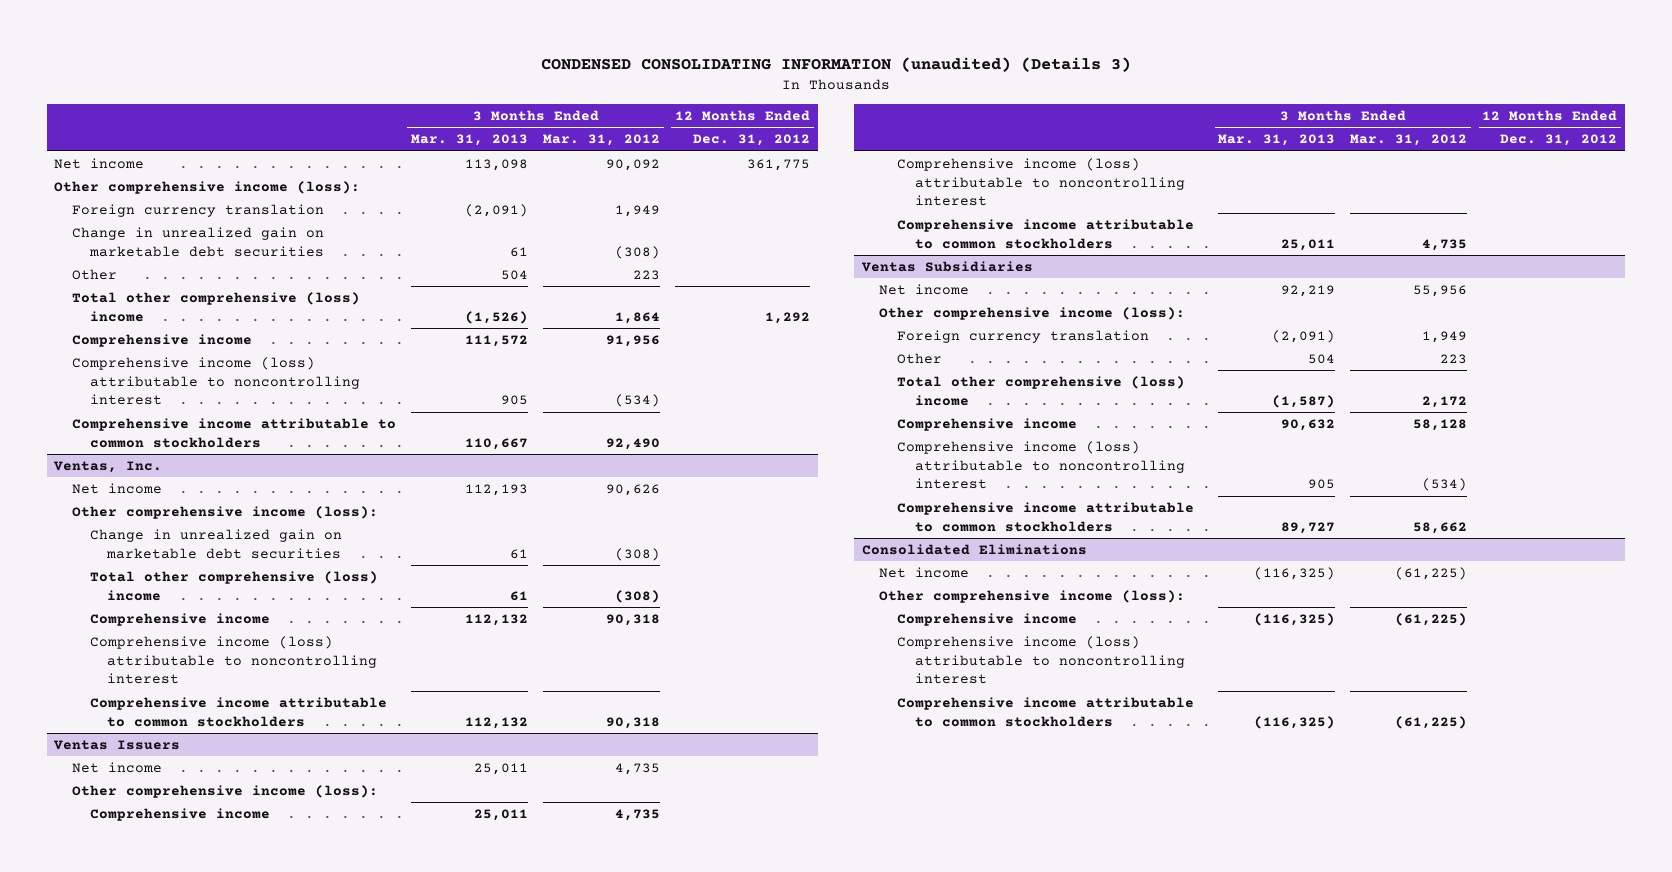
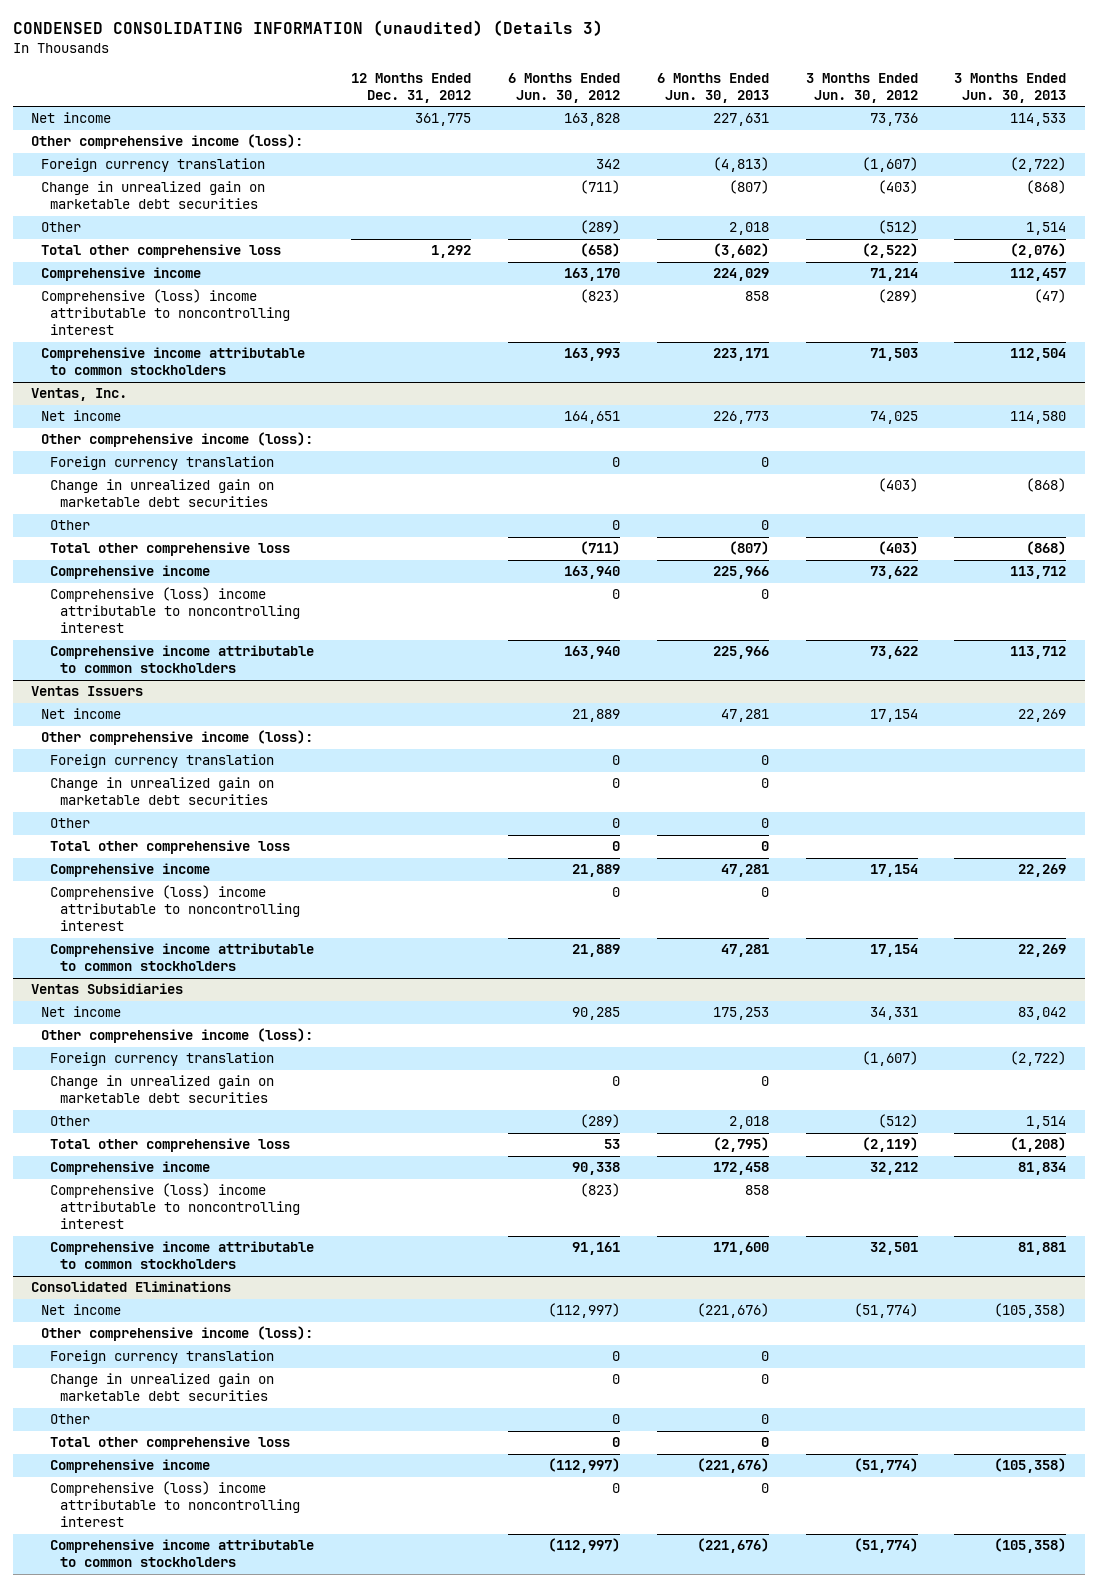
- | 3 Months Ended Mar. 31, 2013 | 3 Months Ended Mar. 31, 2012 | 12 Months Ended Dec. 31, 2012
+ | 12 Months Ended Dec. 31, 2012 | 6 Months Ended Jun. 30, 2012 | 6 Months Ended Jun. 30, 2013 | 3 Months Ended Jun. 30, 2012 | 3 Months Ended Jun. 30, 2013
- Total other comprehensive (loss) income | (1,526) | 1,864 | 1,292
+ Total other comprehensive loss | 1,292 | (658) | (3,602) | (2,522) | (2,076)
- Comprehensive income (loss) attributable to noncontrolling interest | 905 | (534) |
+ Comprehensive (loss) income attributable to noncontrolling interest | | (823) | 858 | (289) | (47)
@ Ventas, Inc.
+ Foreign currency translation | | 0 | 0 | |
- Total other comprehensive (loss) income | 61 | (308) |
+ Other | | 0 | 0 | |
+ Total other comprehensive loss | | (711) | (807) | (403) | (868)
- Comprehensive income (loss) attributable to noncontrolling interest
+ Comprehensive (loss) income attributable to noncontrolling interest | | 0 | 0 | |
@ Ventas Issuers
+ Foreign currency translation | | 0 | 0 | |
+ Change in unrealized gain on marketable debt securities | | 0 | 0 | |
+ Other | | 0 | 0 | |
+ Total other comprehensive loss | | 0 | 0 | |
- Comprehensive income (loss) attributable to noncontrolling interest
+ Comprehensive (loss) income attributable to noncontrolling interest | | 0 | 0 | |
@ Ventas Subsidiaries
+ Change in unrealized gain on marketable debt securities | | 0 | 0 | |
- Total other comprehensive (loss) income | (1,587) | 2,172 |
+ Total other comprehensive loss | | 53 | (2,795) | (2,119) | (1,208)
- Comprehensive income (loss) attributable to noncontrolling interest | 905 | (534) |
+ Comprehensive (loss) income attributable to noncontrolling interest | | (823) | 858 | |
@ Consolidated Eliminations
+ Foreign currency translation | | 0 | 0 | |
+ Change in unrealized gain on marketable debt securities | | 0 | 0 | |
+ Other | | 0 | 0 | |
+ Total other comprehensive loss | | 0 | 0 | |
- Comprehensive income (loss) attributable to noncontrolling interest
+ Comprehensive (loss) income attributable to noncontrolling interest | | 0 | 0 | |

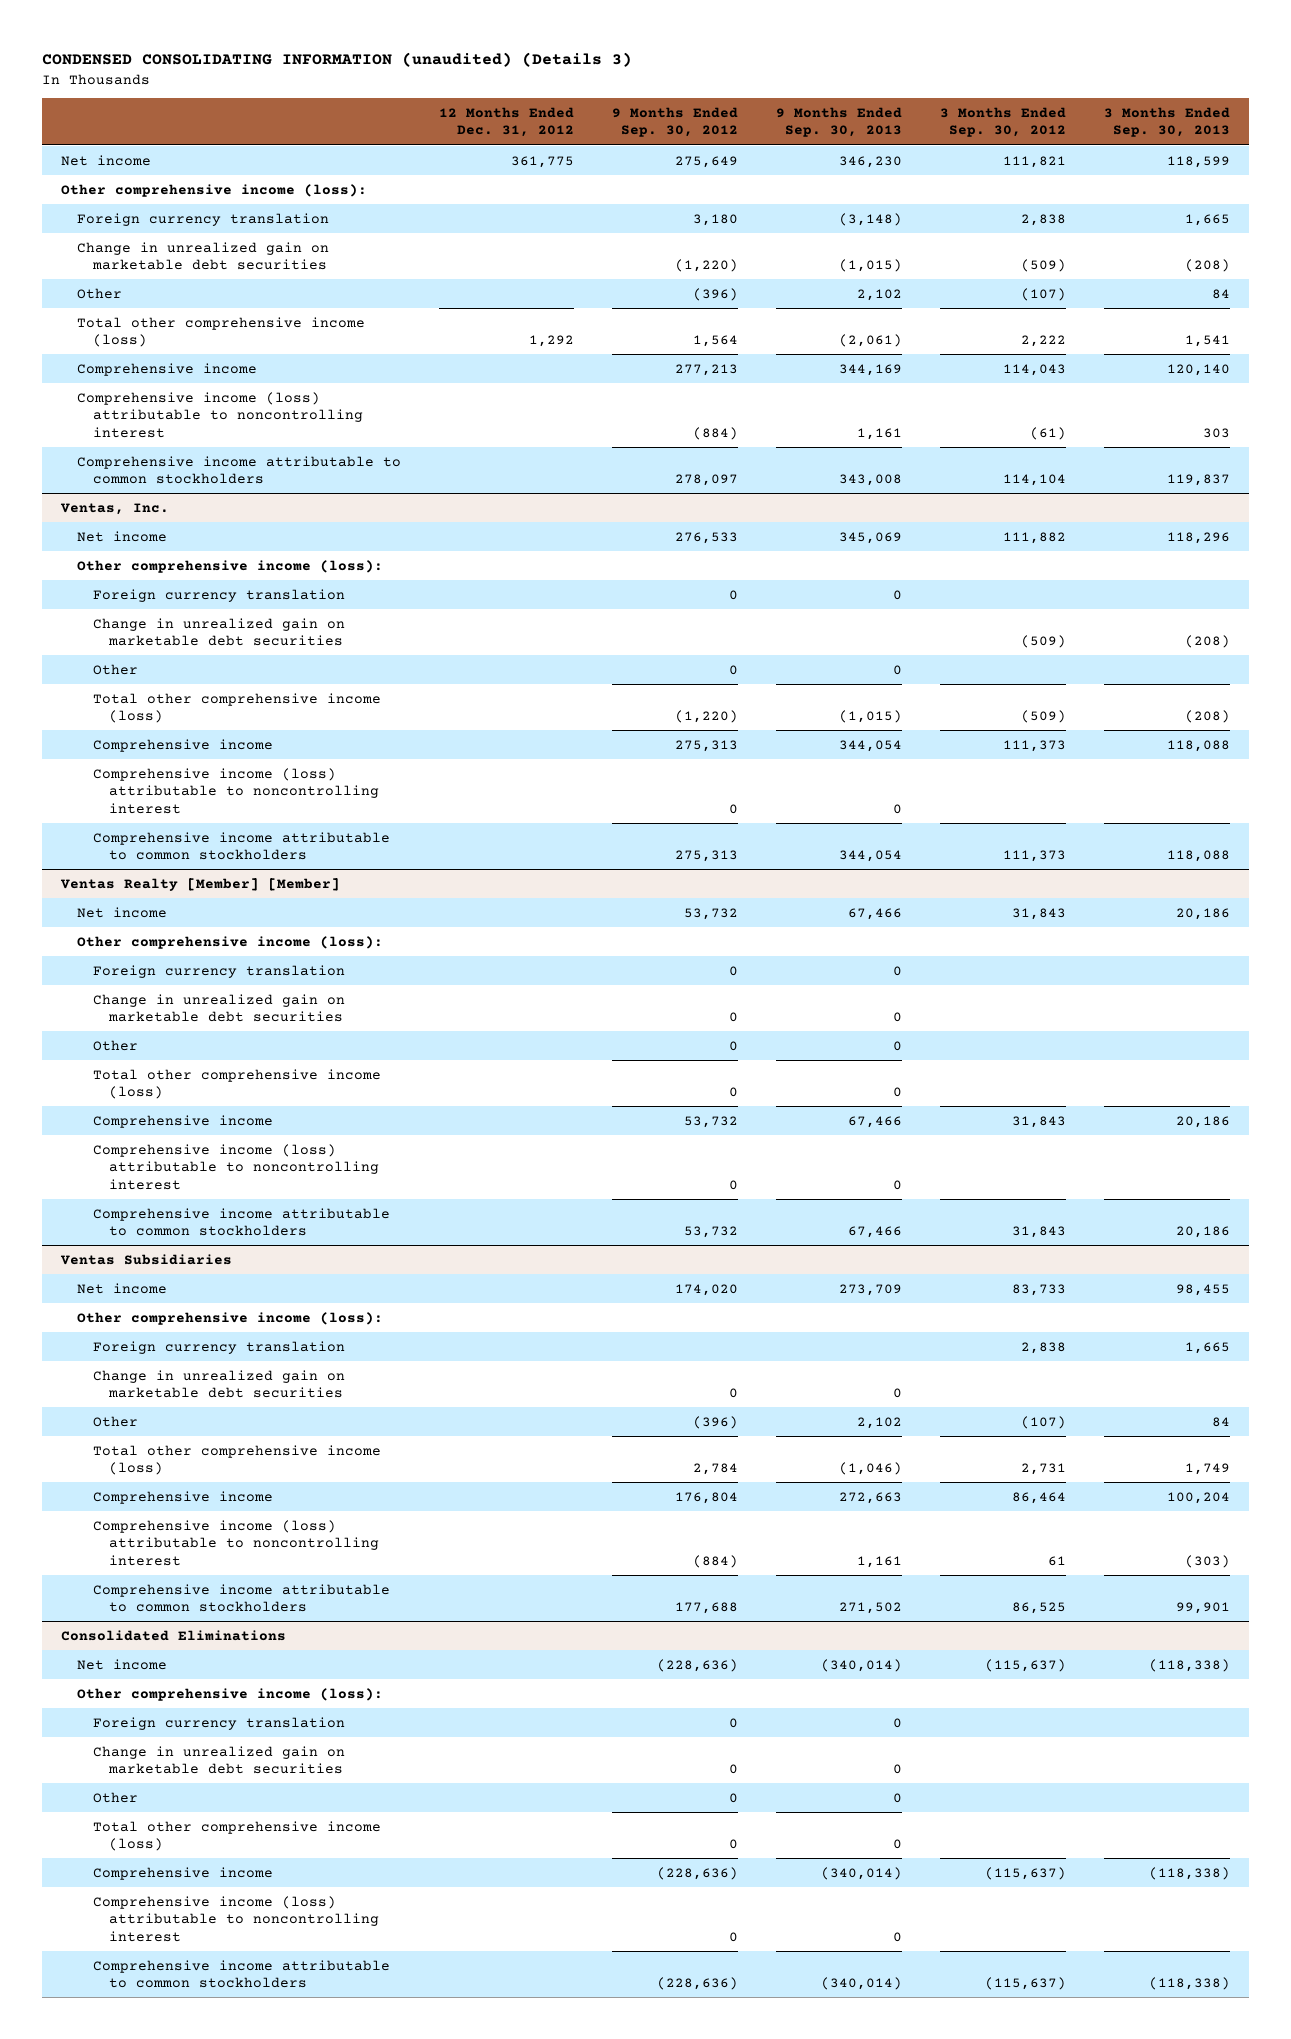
- | 12 Months Ended Dec. 31, 2012 | 6 Months Ended Jun. 30, 2012 | 6 Months Ended Jun. 30, 2013 | 3 Months Ended Jun. 30, 2012 | 3 Months Ended Jun. 30, 2013
+ | 12 Months Ended Dec. 31, 2012 | 9 Months Ended Sep. 30, 2012 | 9 Months Ended Sep. 30, 2013 | 3 Months Ended Sep. 30, 2012 | 3 Months Ended Sep. 30, 2013
- Total other comprehensive loss | 1,292 | (658) | (3,602) | (2,522) | (2,076)
+ Total other comprehensive income (loss) | 1,292 | 1,564 | (2,061) | 2,222 | 1,541
- Comprehensive (loss) income attributable to noncontrolling interest | | (823) | 858 | (289) | (47)
+ Comprehensive income (loss) attributable to noncontrolling interest | | (884) | 1,161 | (61) | 303
@ Ventas, Inc.
- Total other comprehensive loss | | (711) | (807) | (403) | (868)
+ Total other comprehensive income (loss) | | (1,220) | (1,015) | (509) | (208)
- Comprehensive (loss) income attributable to noncontrolling interest | | 0 | 0 | |
+ Comprehensive income (loss) attributable to noncontrolling interest | | 0 | 0 | |
- Ventas Issuers
- Net income | | 21,889 | 47,281 | 17,154 | 22,269
- Other comprehensive income (loss):
- Foreign currency translation | | 0 | 0 | |
- Change in unrealized gain on marketable debt securities | | 0 | 0 | |
- Other | | 0 | 0 | |
- Total other comprehensive loss | | 0 | 0 | |
- Comprehensive income | | 21,889 | 47,281 | 17,154 | 22,269
- Comprehensive (loss) income attributable to noncontrolling interest | | 0 | 0 | |
- Comprehensive income attributable to common stockholders | | 21,889 | 47,281 | 17,154 | 22,269
+ Ventas Realty [Member] [Member]
+ Net income | | 53,732 | 67,466 | 31,843 | 20,186
+ Other comprehensive income (loss):
+ Foreign currency translation | | 0 | 0 | |
+ Change in unrealized gain on marketable debt securities | | 0 | 0 | |
+ Other | | 0 | 0 | |
+ Total other comprehensive income (loss) | | 0 | 0 | |
+ Comprehensive income | | 53,732 | 67,466 | 31,843 | 20,186
+ Comprehensive income (loss) attributable to noncontrolling interest | | 0 | 0 | |
+ Comprehensive income attributable to common stockholders | | 53,732 | 67,466 | 31,843 | 20,186
@ Ventas Subsidiaries
- Total other comprehensive loss | | 53 | (2,795) | (2,119) | (1,208)
+ Total other comprehensive income (loss) | | 2,784 | (1,046) | 2,731 | 1,749
- Comprehensive (loss) income attributable to noncontrolling interest | | (823) | 858 | |
+ Comprehensive income (loss) attributable to noncontrolling interest | | (884) | 1,161 | 61 | (303)
@ Consolidated Eliminations
- Total other comprehensive loss | | 0 | 0 | |
+ Total other comprehensive income (loss) | | 0 | 0 | |
- Comprehensive (loss) income attributable to noncontrolling interest | | 0 | 0 | |
+ Comprehensive income (loss) attributable to noncontrolling interest | | 0 | 0 | |

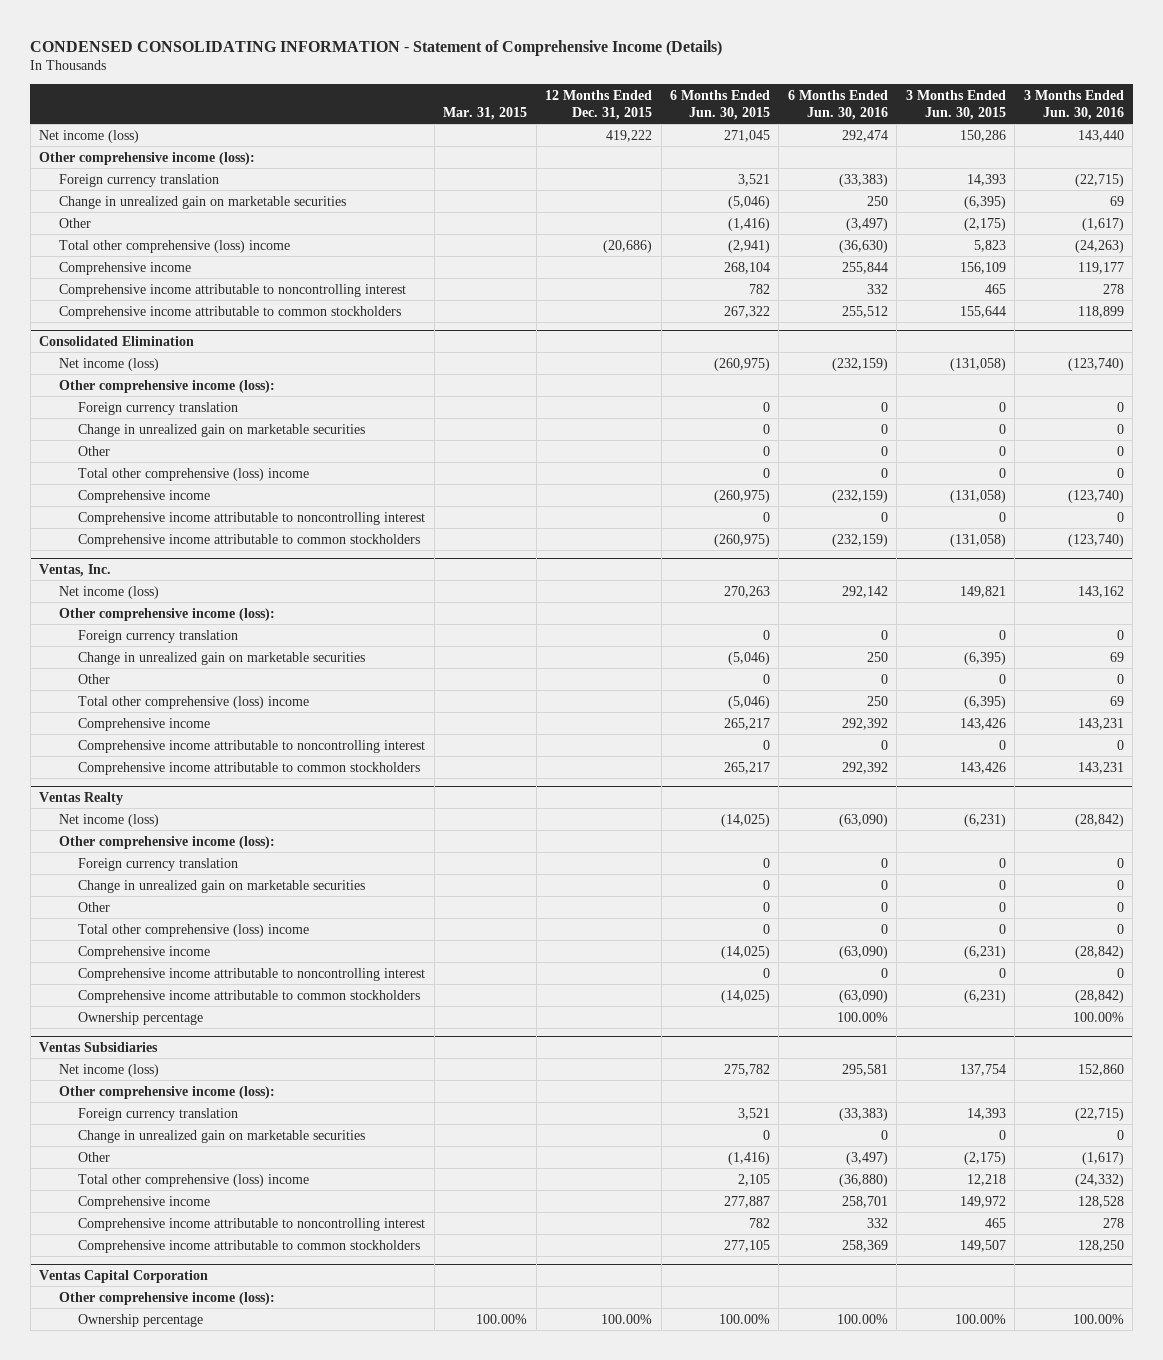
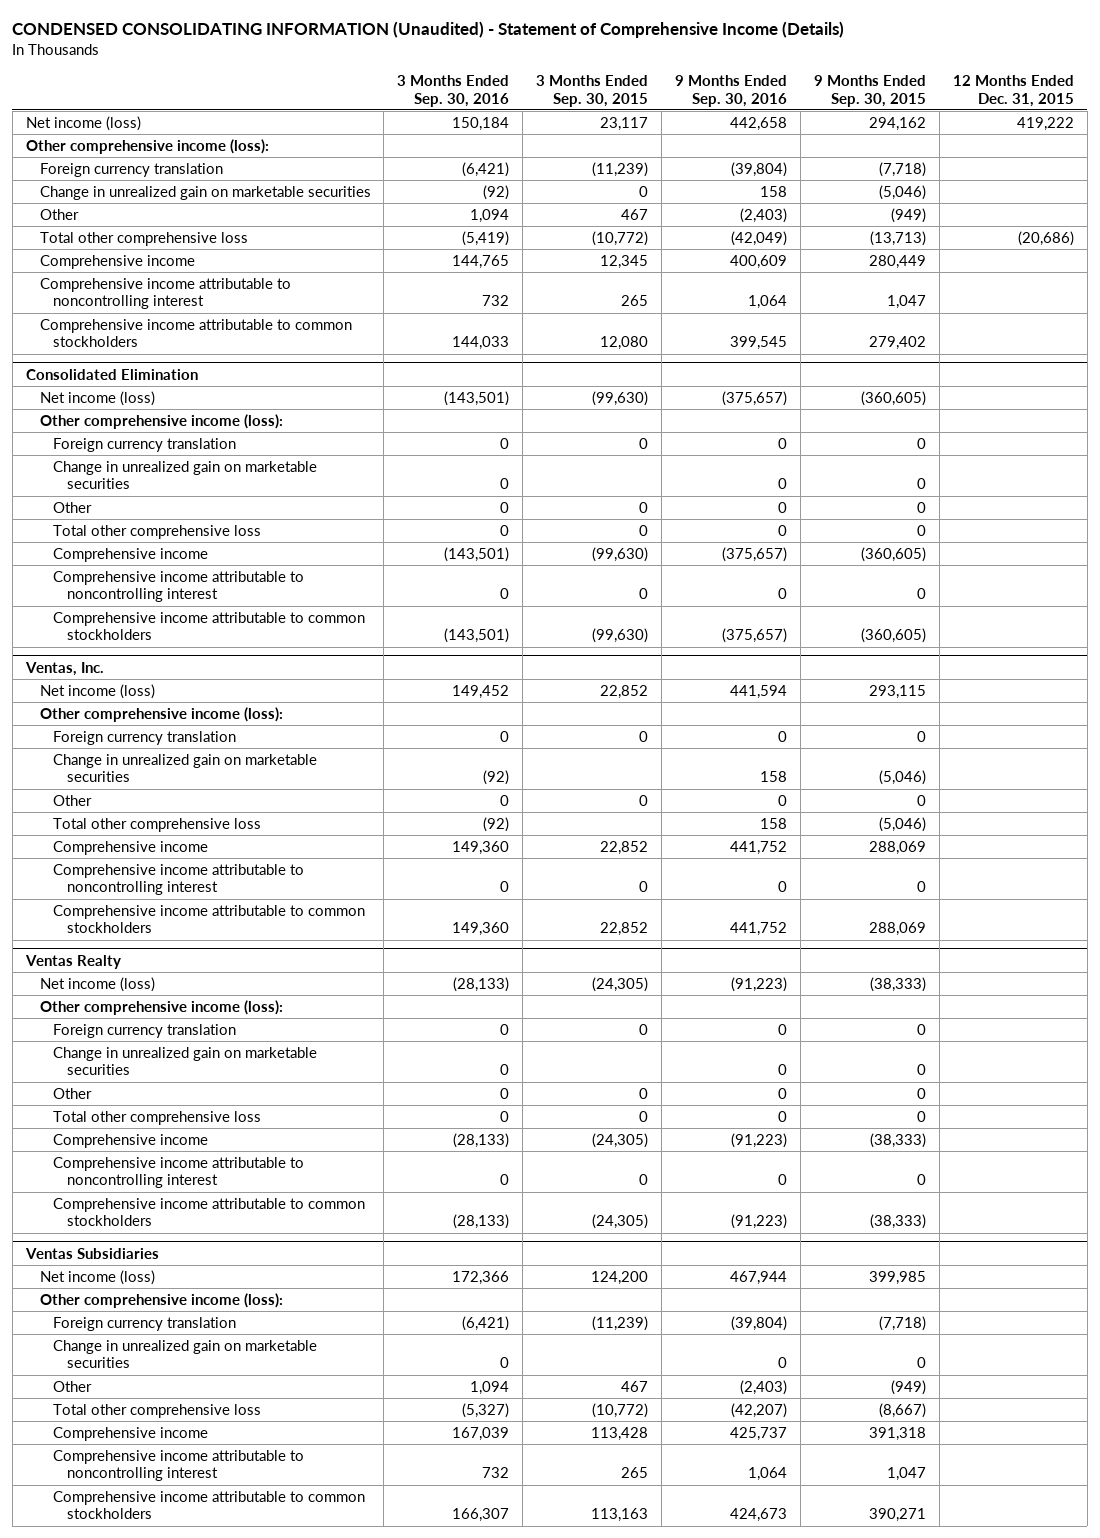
- CONDENSED CONSOLIDATING INFORMATION - Statement of Comprehensive Income (Details)
+ CONDENSED CONSOLIDATING INFORMATION (Unaudited) - Statement of Comprehensive Income (Details)
- | Mar. 31, 2015 | 12 Months Ended Dec. 31, 2015 | 6 Months Ended Jun. 30, 2015 | 6 Months Ended Jun. 30, 2016 | 3 Months Ended Jun. 30, 2015 | 3 Months Ended Jun. 30, 2016
+ | 3 Months Ended Sep. 30, 2016 | 3 Months Ended Sep. 30, 2015 | 9 Months Ended Sep. 30, 2016 | 9 Months Ended Sep. 30, 2015 | 12 Months Ended Dec. 31, 2015
- Total other comprehensive (loss) income | | (20,686) | (2,941) | (36,630) | 5,823 | (24,263)
+ Total other comprehensive loss | (5,419) | (10,772) | (42,049) | (13,713) | (20,686)
@ Consolidated Elimination
- Total other comprehensive (loss) income | | | 0 | 0 | 0 | 0
+ Total other comprehensive loss | 0 | 0 | 0 | 0 |
@ Ventas, Inc.
- Total other comprehensive (loss) income | | | (5,046) | 250 | (6,395) | 69
+ Total other comprehensive loss | (92) | | 158 | (5,046) |
@ Ventas Realty
- Total other comprehensive (loss) income | | | 0 | 0 | 0 | 0
+ Total other comprehensive loss | 0 | 0 | 0 | 0 |
- Ownership percentage | | | | 100.00% | | 100.00%
@ Ventas Subsidiaries
- Total other comprehensive (loss) income | | | 2,105 | (36,880) | 12,218 | (24,332)
+ Total other comprehensive loss | (5,327) | (10,772) | (42,207) | (8,667) |
- Ventas Capital Corporation
- Other comprehensive income (loss):
- Ownership percentage | 100.00% | 100.00% | 100.00% | 100.00% | 100.00% | 100.00%

